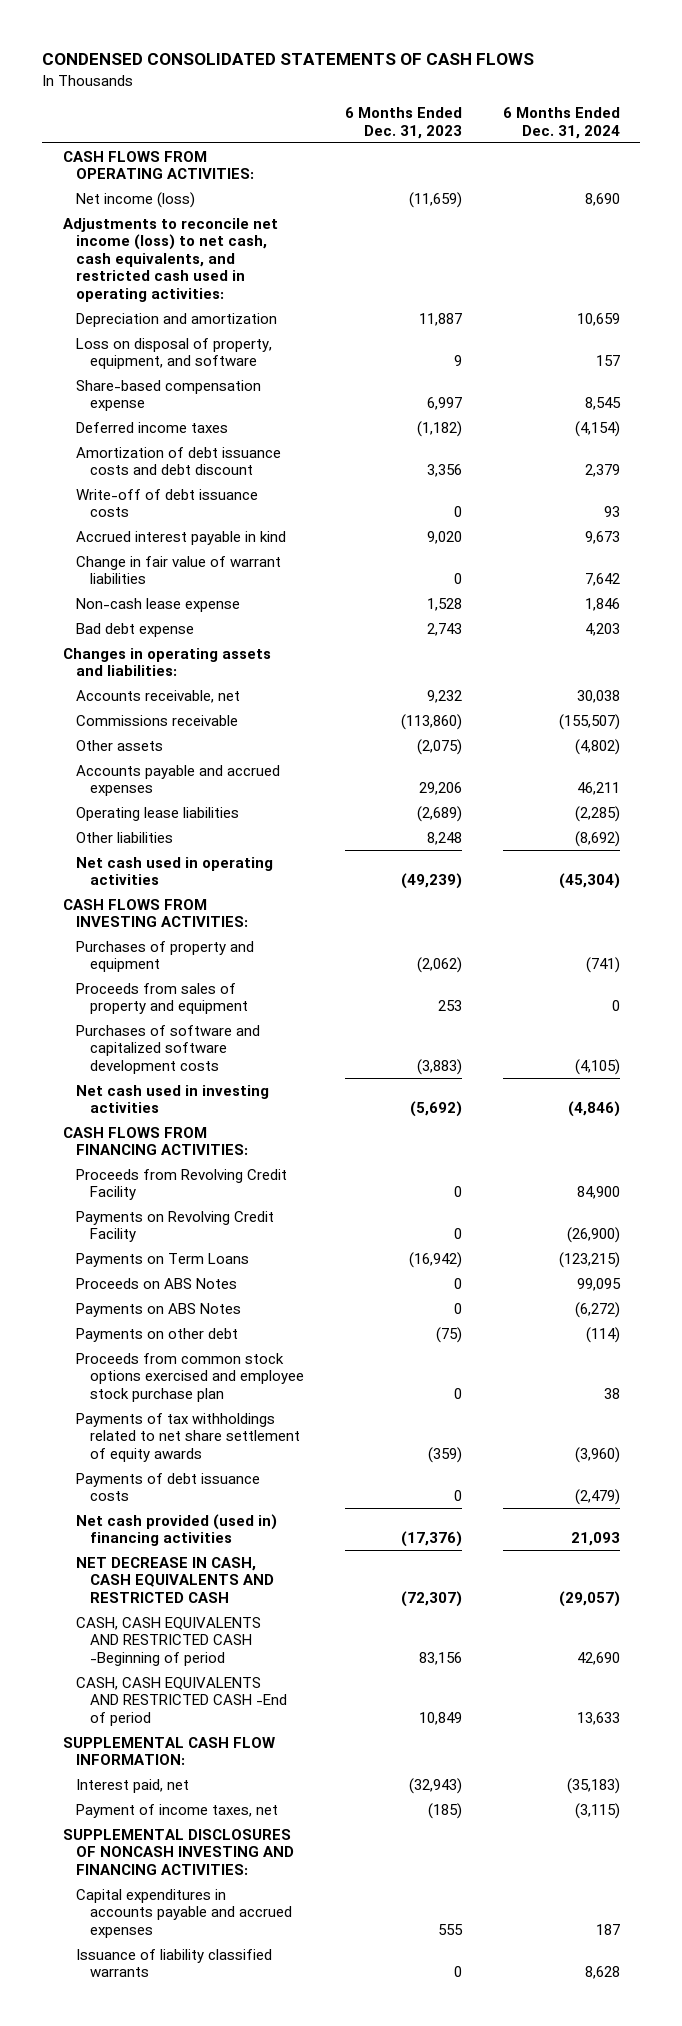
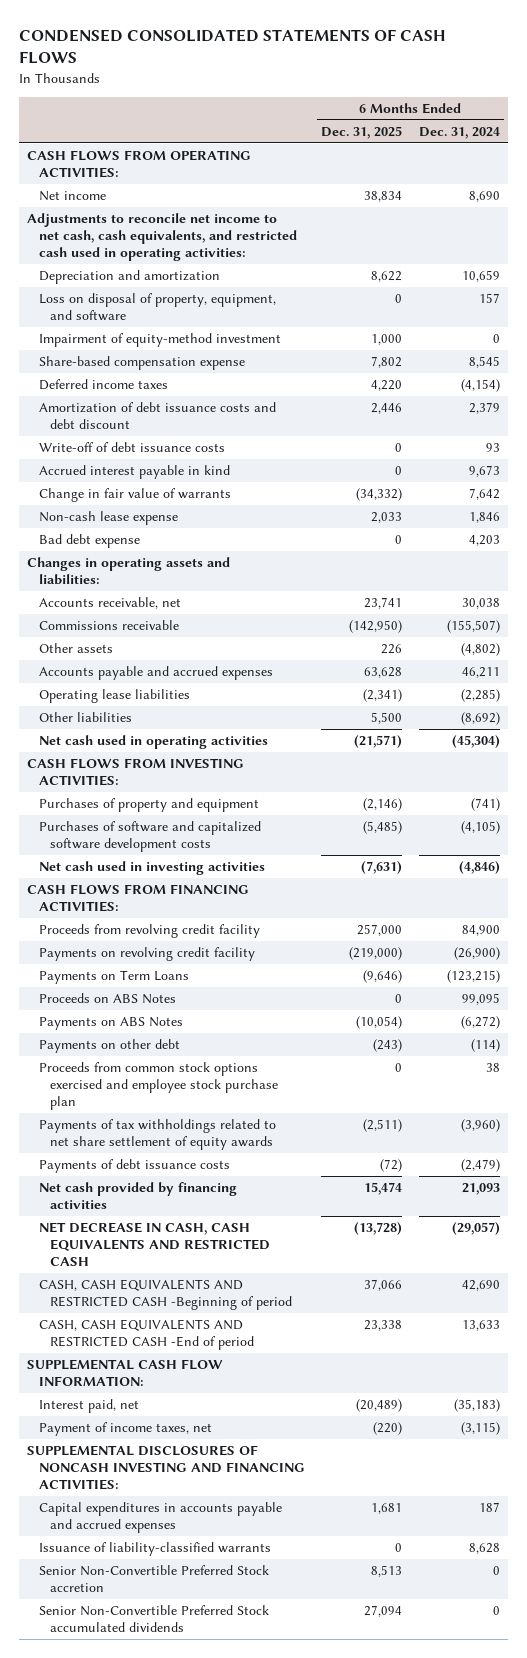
- | 6 Months Ended Dec. 31, 2023 | 6 Months Ended Dec. 31, 2024
+ | 6 Months Ended Dec. 31, 2025 | 6 Months Ended Dec. 31, 2024
- Net income (loss) | (11,659) | 8,690
- Adjustments to reconcile net income (loss) to net cash, cash equivalents, and restricted cash used in operating activities:
+ Net income | 38,834 | 8,690
+ Adjustments to reconcile net income to net cash, cash equivalents, and restricted cash used in operating activities:
+ Impairment of equity-method investment | 1,000 | 0
- Change in fair value of warrant liabilities | 0 | 7,642
+ Change in fair value of warrants | (34,332) | 7,642
- Proceeds from sales of property and equipment | 253 | 0
- Proceeds from Revolving Credit Facility | 0 | 84,900
- Payments on Revolving Credit Facility | 0 | (26,900)
+ Proceeds from revolving credit facility | 257,000 | 84,900
+ Payments on revolving credit facility | (219,000) | (26,900)
- Net cash provided (used in) financing activities | (17,376) | 21,093
+ Net cash provided by financing activities | 15,474 | 21,093
- Issuance of liability classified warrants | 0 | 8,628
+ Issuance of liability-classified warrants | 0 | 8,628
+ Senior Non-Convertible Preferred Stock accretion | 8,513 | 0
+ Senior Non-Convertible Preferred Stock accumulated dividends | 27,094 | 0

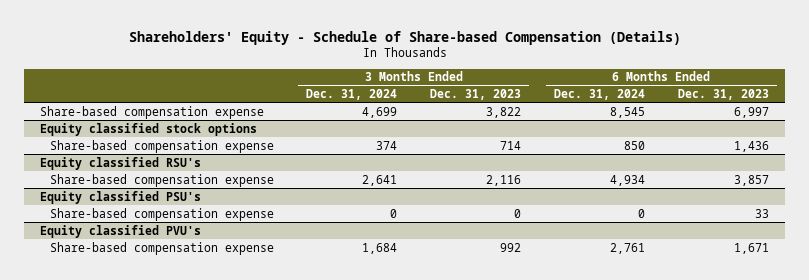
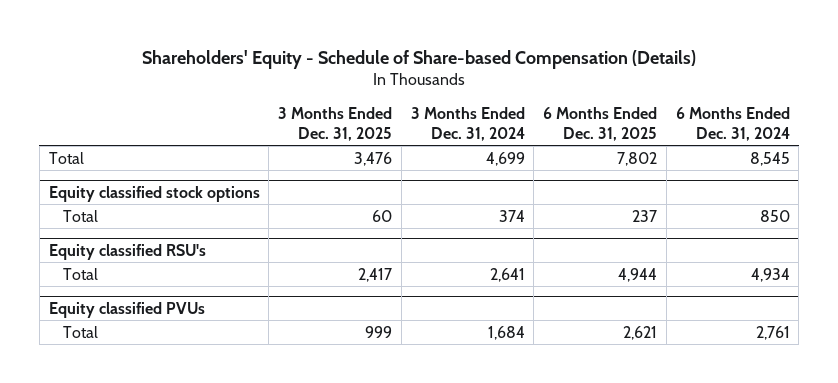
- | 3 Months Ended Dec. 31, 2024 | 3 Months Ended Dec. 31, 2023 | 6 Months Ended Dec. 31, 2024 | 6 Months Ended Dec. 31, 2023
+ | 3 Months Ended Dec. 31, 2025 | 3 Months Ended Dec. 31, 2024 | 6 Months Ended Dec. 31, 2025 | 6 Months Ended Dec. 31, 2024
- Share-based compensation expense | 4,699 | 3,822 | 8,545 | 6,997
+ Total | 3,476 | 4,699 | 7,802 | 8,545
@ Equity classified stock options
- Share-based compensation expense | 374 | 714 | 850 | 1,436
+ Total | 60 | 374 | 237 | 850
@ Equity classified RSU's
- Share-based compensation expense | 2,641 | 2,116 | 4,934 | 3,857
- Equity classified PSU's
- Share-based compensation expense | 0 | 0 | 0 | 33
- Equity classified PVU's
- Share-based compensation expense | 1,684 | 992 | 2,761 | 1,671
@ Equity classified RSU's
+ Total | 2,417 | 2,641 | 4,944 | 4,934
+ Equity classified PVUs
+ Total | 999 | 1,684 | 2,621 | 2,761

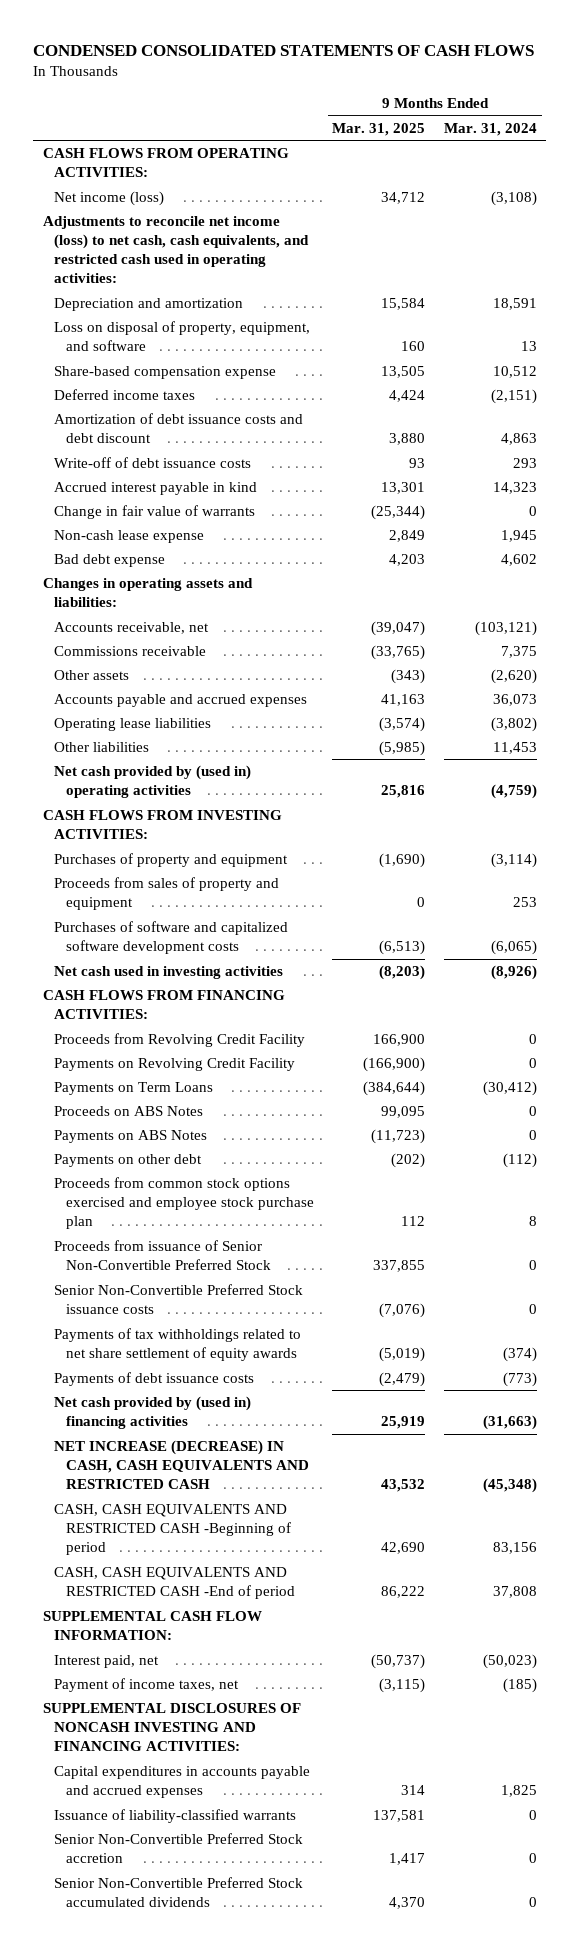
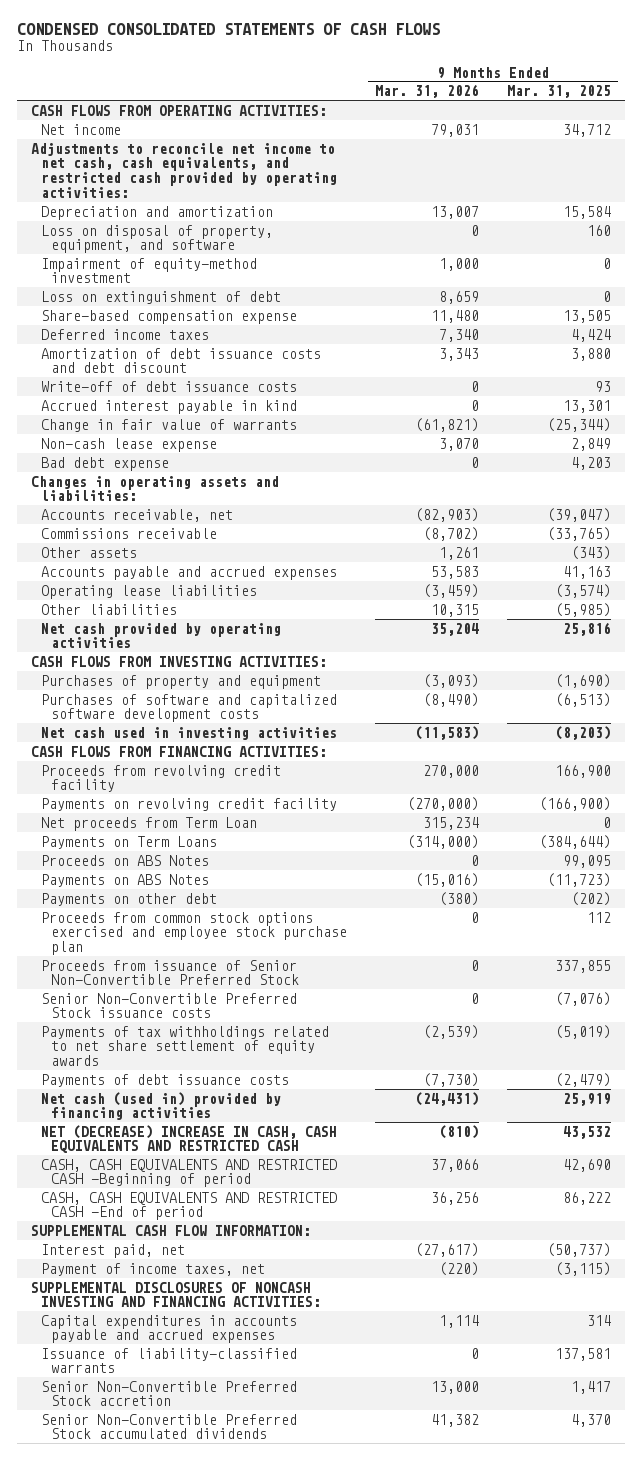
- | 9 Months Ended Mar. 31, 2025 | 9 Months Ended Mar. 31, 2024
+ | 9 Months Ended Mar. 31, 2026 | 9 Months Ended Mar. 31, 2025
- Net income (loss) | 34,712 | (3,108)
- Adjustments to reconcile net income (loss) to net cash, cash equivalents, and restricted cash used in operating activities:
+ Net income | 79,031 | 34,712
+ Adjustments to reconcile net income to net cash, cash equivalents, and restricted cash provided by operating activities:
+ Impairment of equity-method investment | 1,000 | 0
+ Loss on extinguishment of debt | 8,659 | 0
- Net cash provided by (used in) operating activities | 25,816 | (4,759)
+ Net cash provided by operating activities | 35,204 | 25,816
- Proceeds from sales of property and equipment | 0 | 253
- Proceeds from Revolving Credit Facility | 166,900 | 0
- Payments on Revolving Credit Facility | (166,900) | 0
+ Proceeds from revolving credit facility | 270,000 | 166,900
+ Payments on revolving credit facility | (270,000) | (166,900)
+ Net proceeds from Term Loan | 315,234 | 0
- Net cash provided by (used in) financing activities | 25,919 | (31,663)
- NET INCREASE (DECREASE) IN CASH, CASH EQUIVALENTS AND RESTRICTED CASH | 43,532 | (45,348)
+ Net cash (used in) provided by financing activities | (24,431) | 25,919
+ NET (DECREASE) INCREASE IN CASH, CASH EQUIVALENTS AND RESTRICTED CASH | (810) | 43,532

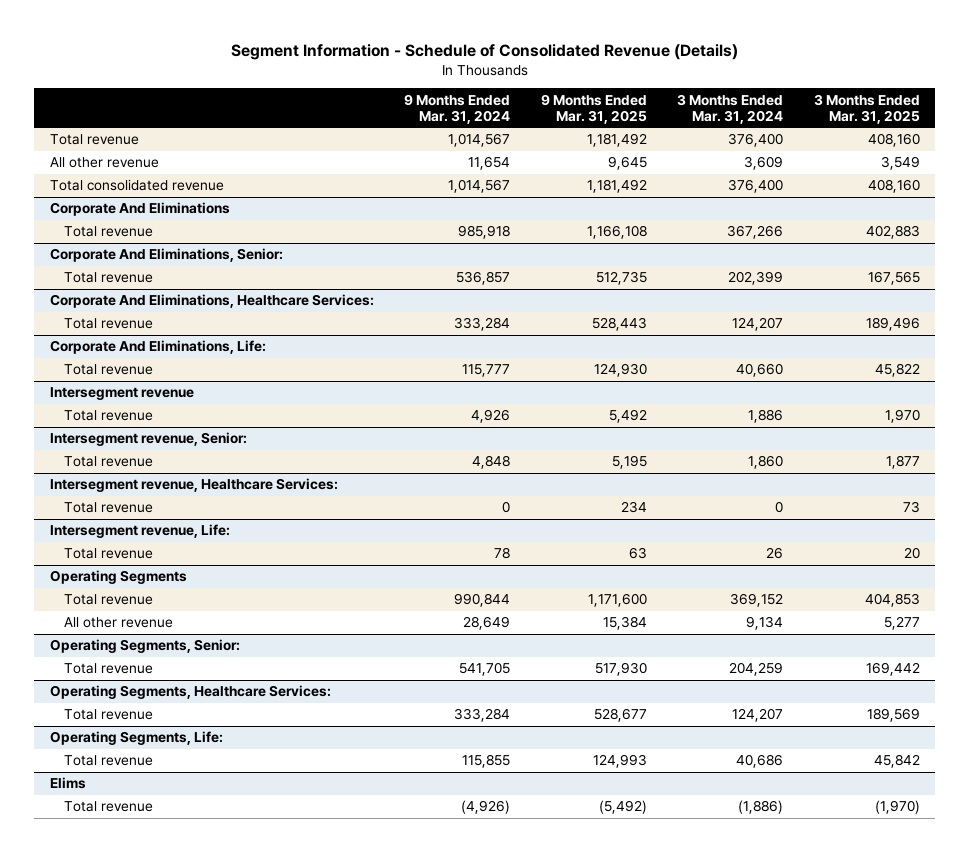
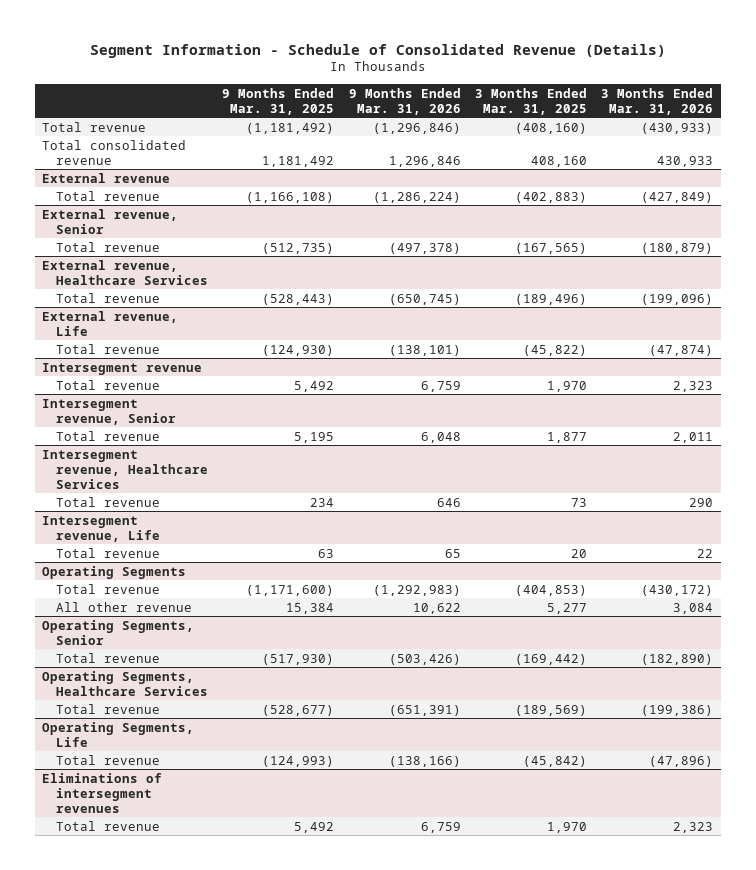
- | 9 Months Ended Mar. 31, 2024 | 9 Months Ended Mar. 31, 2025 | 3 Months Ended Mar. 31, 2024 | 3 Months Ended Mar. 31, 2025
+ | 9 Months Ended Mar. 31, 2025 | 9 Months Ended Mar. 31, 2026 | 3 Months Ended Mar. 31, 2025 | 3 Months Ended Mar. 31, 2026
- Total revenue | 1,014,567 | 1,181,492 | 376,400 | 408,160
- All other revenue | 11,654 | 9,645 | 3,609 | 3,549
+ Total revenue | (1,181,492) | (1,296,846) | (408,160) | (430,933)
- Corporate And Eliminations
- Total revenue | 985,918 | 1,166,108 | 367,266 | 402,883
- Corporate And Eliminations, Senior:
- Total revenue | 536,857 | 512,735 | 202,399 | 167,565
- Corporate And Eliminations, Healthcare Services:
- Total revenue | 333,284 | 528,443 | 124,207 | 189,496
- Corporate And Eliminations, Life:
- Total revenue | 115,777 | 124,930 | 40,660 | 45,822
+ External revenue
+ Total revenue | (1,166,108) | (1,286,224) | (402,883) | (427,849)
+ External revenue, Senior
+ Total revenue | (512,735) | (497,378) | (167,565) | (180,879)
+ External revenue, Healthcare Services
+ Total revenue | (528,443) | (650,745) | (189,496) | (199,096)
+ External revenue, Life
+ Total revenue | (124,930) | (138,101) | (45,822) | (47,874)
- Intersegment revenue, Senior:
+ Intersegment revenue, Senior
- Intersegment revenue, Healthcare Services:
+ Intersegment revenue, Healthcare Services
- Intersegment revenue, Life:
+ Intersegment revenue, Life
@ Operating Segments
- Total revenue | 990,844 | 1,171,600 | 369,152 | 404,853
+ Total revenue | (1,171,600) | (1,292,983) | (404,853) | (430,172)
- Operating Segments, Senior:
- Total revenue | 541,705 | 517,930 | 204,259 | 169,442
- Operating Segments, Healthcare Services:
- Total revenue | 333,284 | 528,677 | 124,207 | 189,569
- Operating Segments, Life:
- Total revenue | 115,855 | 124,993 | 40,686 | 45,842
- Elims
- Total revenue | (4,926) | (5,492) | (1,886) | (1,970)
+ Operating Segments, Senior
+ Total revenue | (517,930) | (503,426) | (169,442) | (182,890)
+ Operating Segments, Healthcare Services
+ Total revenue | (528,677) | (651,391) | (189,569) | (199,386)
+ Operating Segments, Life
+ Total revenue | (124,993) | (138,166) | (45,842) | (47,896)
+ Eliminations of intersegment revenues
+ Total revenue | 5,492 | 6,759 | 1,970 | 2,323

